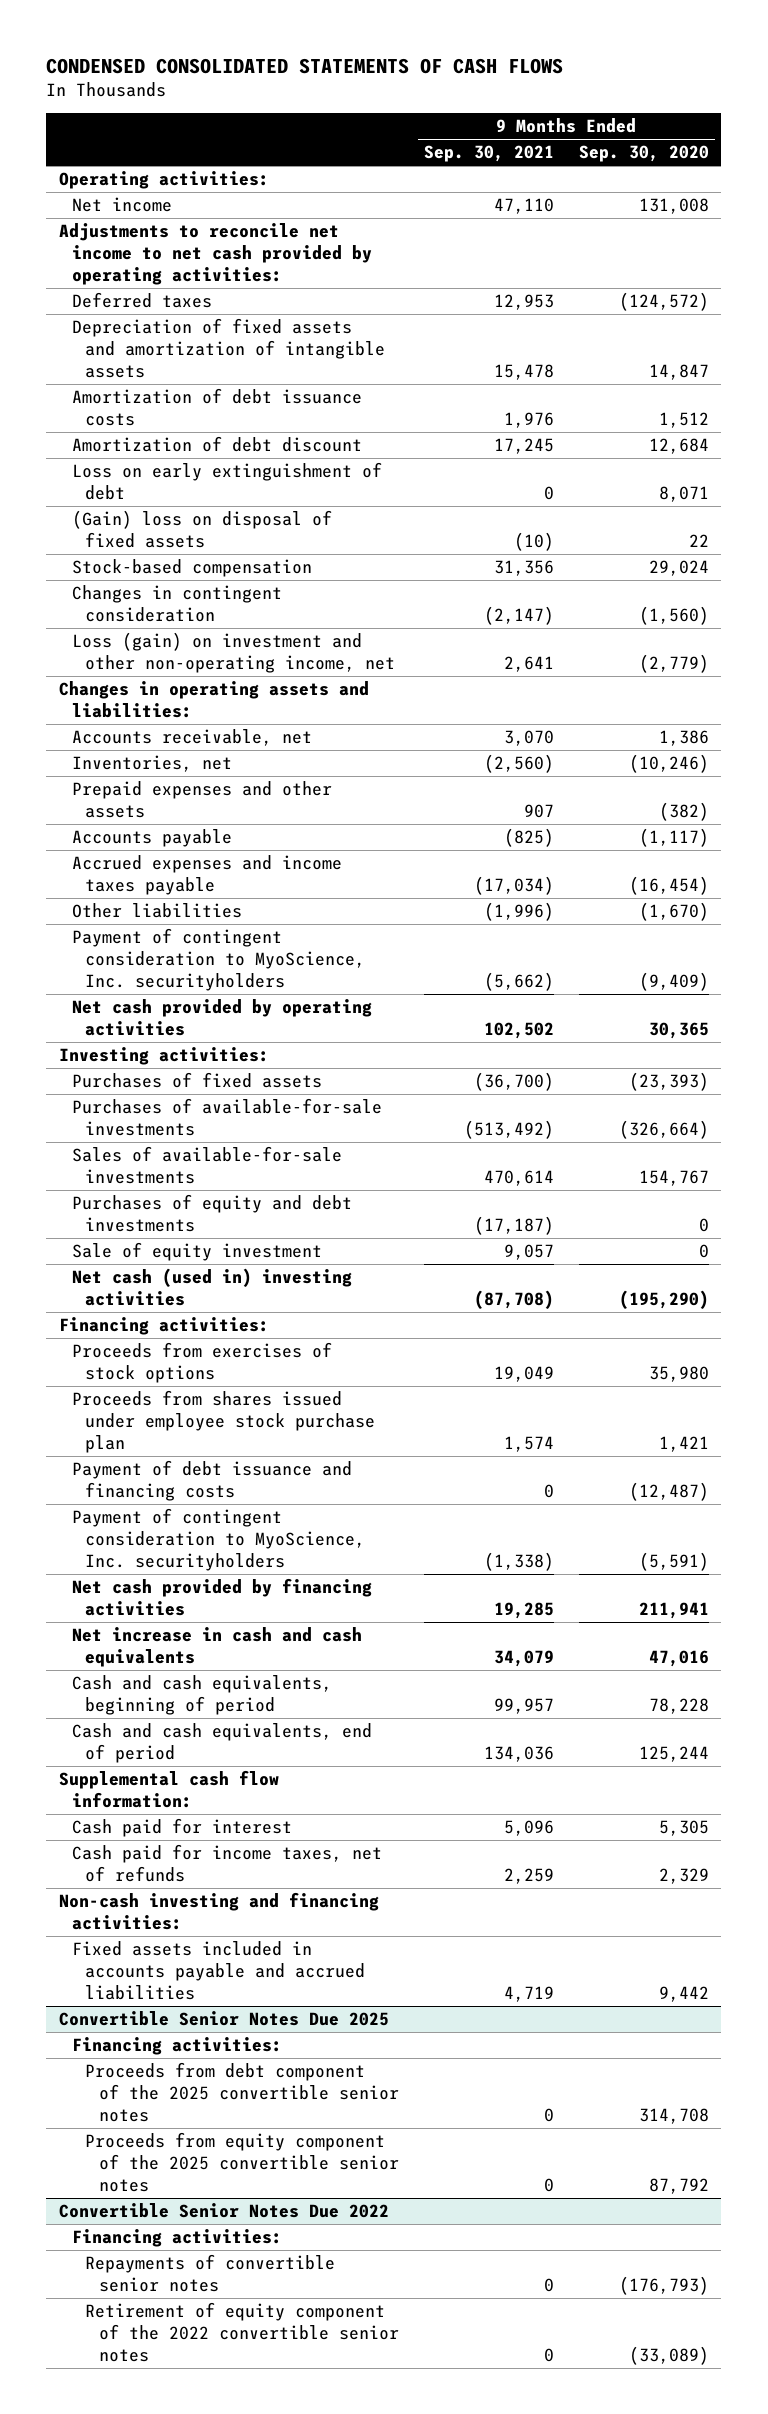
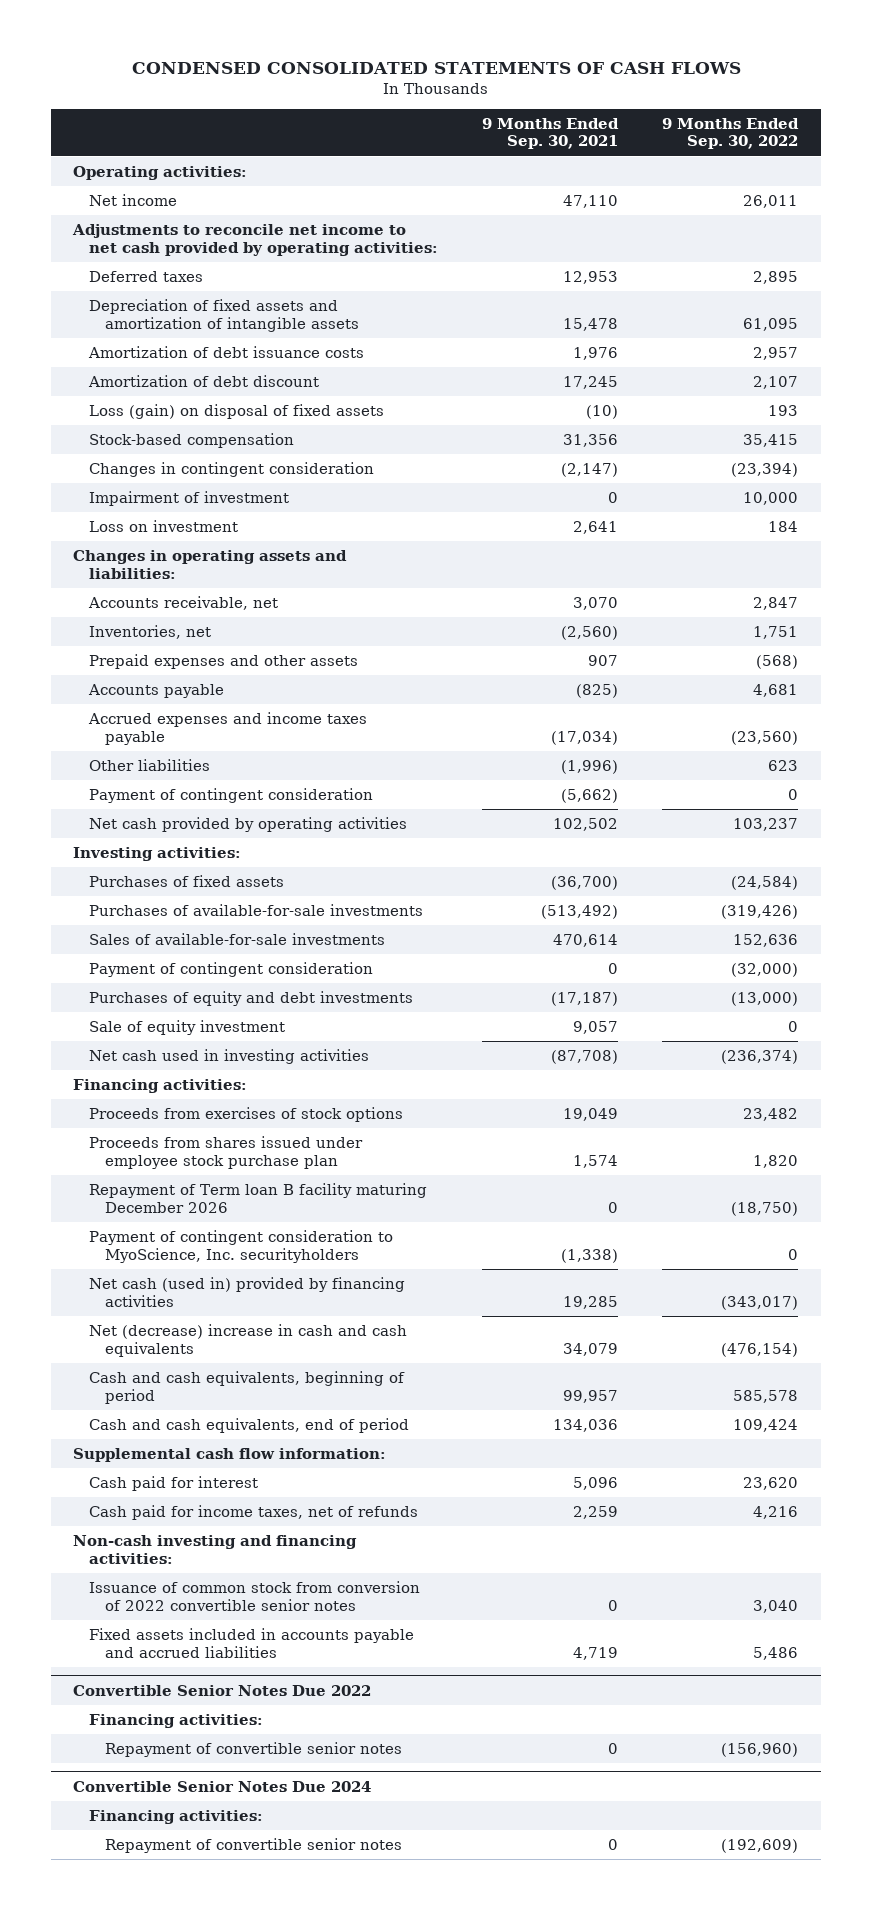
- | 9 Months Ended Sep. 30, 2021 | 9 Months Ended Sep. 30, 2020
+ | 9 Months Ended Sep. 30, 2021 | 9 Months Ended Sep. 30, 2022
- Loss on early extinguishment of debt | 0 | 8,071
- (Gain) loss on disposal of fixed assets | (10) | 22
+ Loss (gain) on disposal of fixed assets | (10) | 193
- Loss (gain) on investment and other non-operating income, net | 2,641 | (2,779)
+ Impairment of investment | 0 | 10,000
+ Loss on investment | 2,641 | 184
- Payment of contingent consideration to MyoScience, Inc. securityholders | (5,662) | (9,409)
+ Payment of contingent consideration | (5,662) | 0
+ Payment of contingent consideration | 0 | (32,000)
- Net cash (used in) investing activities | (87,708) | (195,290)
+ Net cash used in investing activities | (87,708) | (236,374)
- Payment of debt issuance and financing costs | 0 | (12,487)
+ Repayment of Term loan B facility maturing December 2026 | 0 | (18,750)
- Net cash provided by financing activities | 19,285 | 211,941
- Net increase in cash and cash equivalents | 34,079 | 47,016
+ Net cash (used in) provided by financing activities | 19,285 | (343,017)
+ Net (decrease) increase in cash and cash equivalents | 34,079 | (476,154)
+ Issuance of common stock from conversion of 2022 convertible senior notes | 0 | 3,040
- Convertible Senior Notes Due 2025
- Financing activities:
- Proceeds from debt component of the 2025 convertible senior notes | 0 | 314,708
- Proceeds from equity component of the 2025 convertible senior notes | 0 | 87,792
@ Convertible Senior Notes Due 2022
- Repayments of convertible senior notes | 0 | (176,793)
- Retirement of equity component of the 2022 convertible senior notes | 0 | (33,089)
+ Repayment of convertible senior notes | 0 | (156,960)
+ Convertible Senior Notes Due 2024
+ Financing activities:
+ Repayment of convertible senior notes | 0 | (192,609)

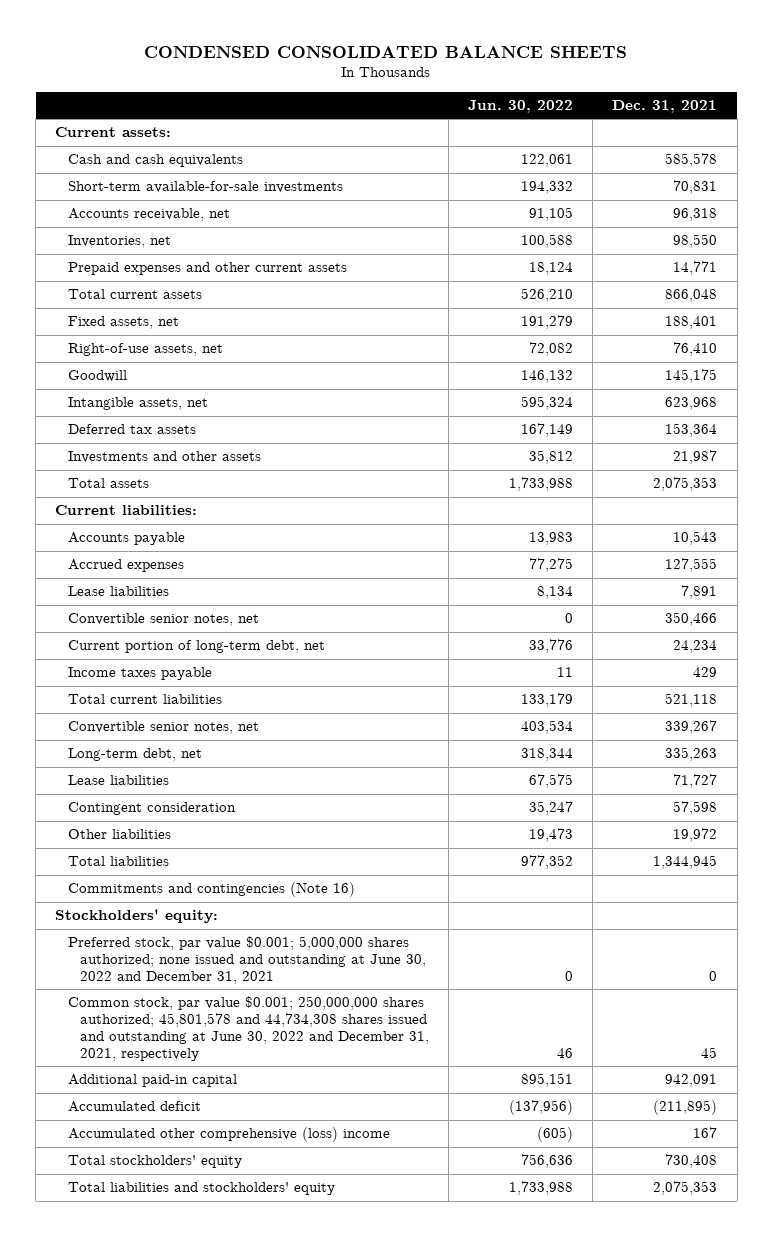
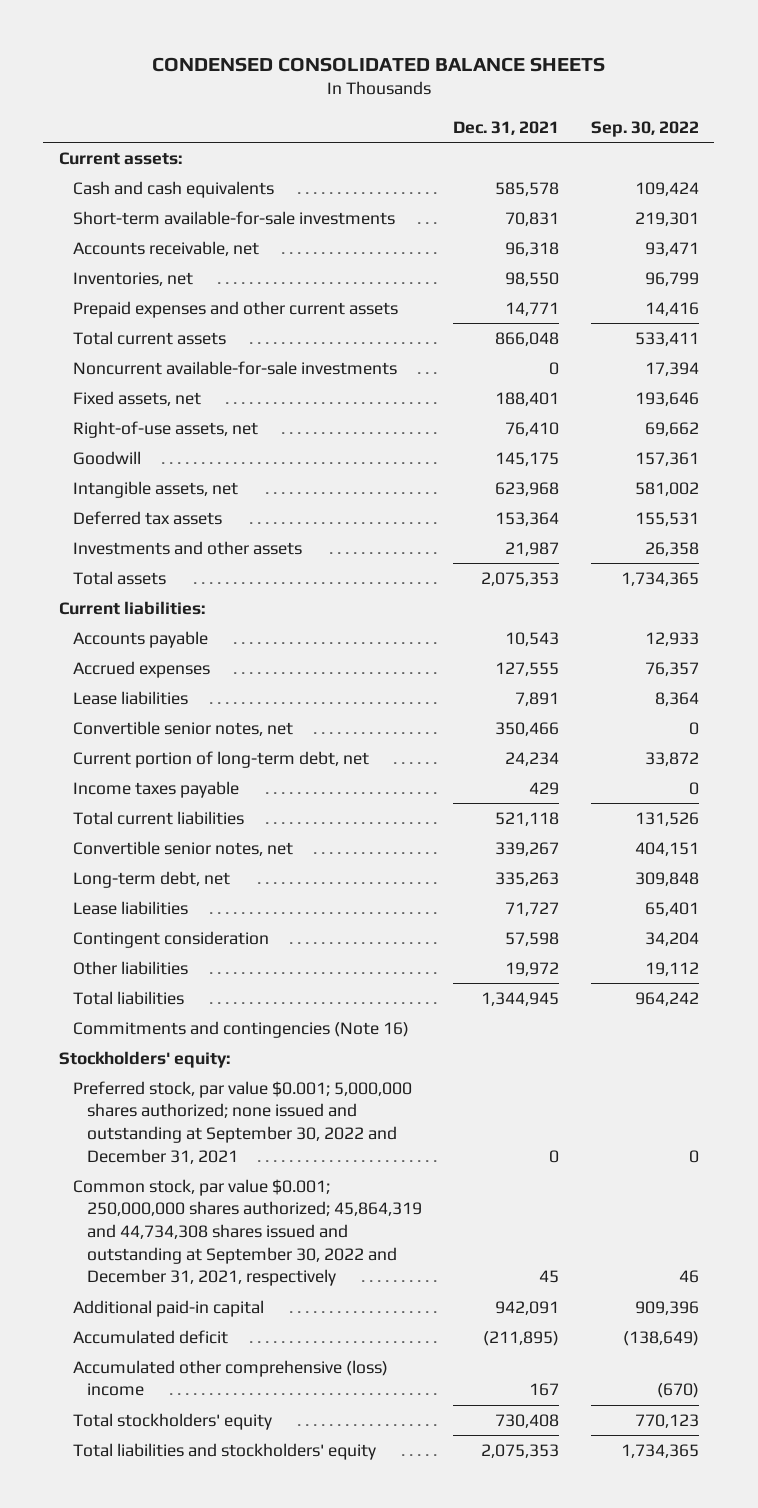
- | Jun. 30, 2022 | Dec. 31, 2021
+ | Dec. 31, 2021 | Sep. 30, 2022
+ Noncurrent available-for-sale investments | 0 | 17,394
- Preferred stock, par value $0.001; 5,000,000 shares authorized; none issued and outstanding at June 30, 2022 and December 31, 2021 | 0 | 0
- Common stock, par value $0.001; 250,000,000 shares authorized; 45,801,578 and 44,734,308 shares issued and outstanding at June 30, 2022 and December 31, 2021, respectively | 46 | 45
+ Preferred stock, par value $0.001; 5,000,000 shares authorized; none issued and outstanding at September 30, 2022 and December 31, 2021 | 0 | 0
+ Common stock, par value $0.001; 250,000,000 shares authorized; 45,864,319 and 44,734,308 shares issued and outstanding at September 30, 2022 and December 31, 2021, respectively | 45 | 46

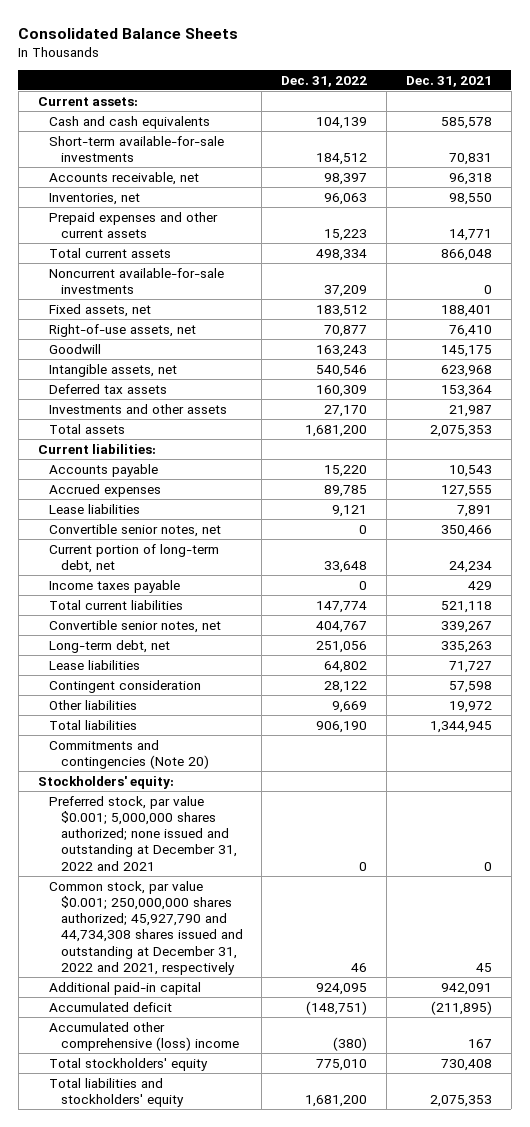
- CONDENSED CONSOLIDATED BALANCE SHEETS
+ Consolidated Balance Sheets
- | Dec. 31, 2021 | Sep. 30, 2022
+ | Dec. 31, 2022 | Dec. 31, 2021
- Commitments and contingencies (Note 16)
+ Commitments and contingencies (Note 20)
- Preferred stock, par value $0.001; 5,000,000 shares authorized; none issued and outstanding at September 30, 2022 and December 31, 2021 | 0 | 0
- Common stock, par value $0.001; 250,000,000 shares authorized; 45,864,319 and 44,734,308 shares issued and outstanding at September 30, 2022 and December 31, 2021, respectively | 45 | 46
+ Preferred stock, par value $0.001; 5,000,000 shares authorized; none issued and outstanding at December 31, 2022 and 2021 | 0 | 0
+ Common stock, par value $0.001; 250,000,000 shares authorized; 45,927,790 and 44,734,308 shares issued and outstanding at December 31, 2022 and 2021, respectively | 46 | 45

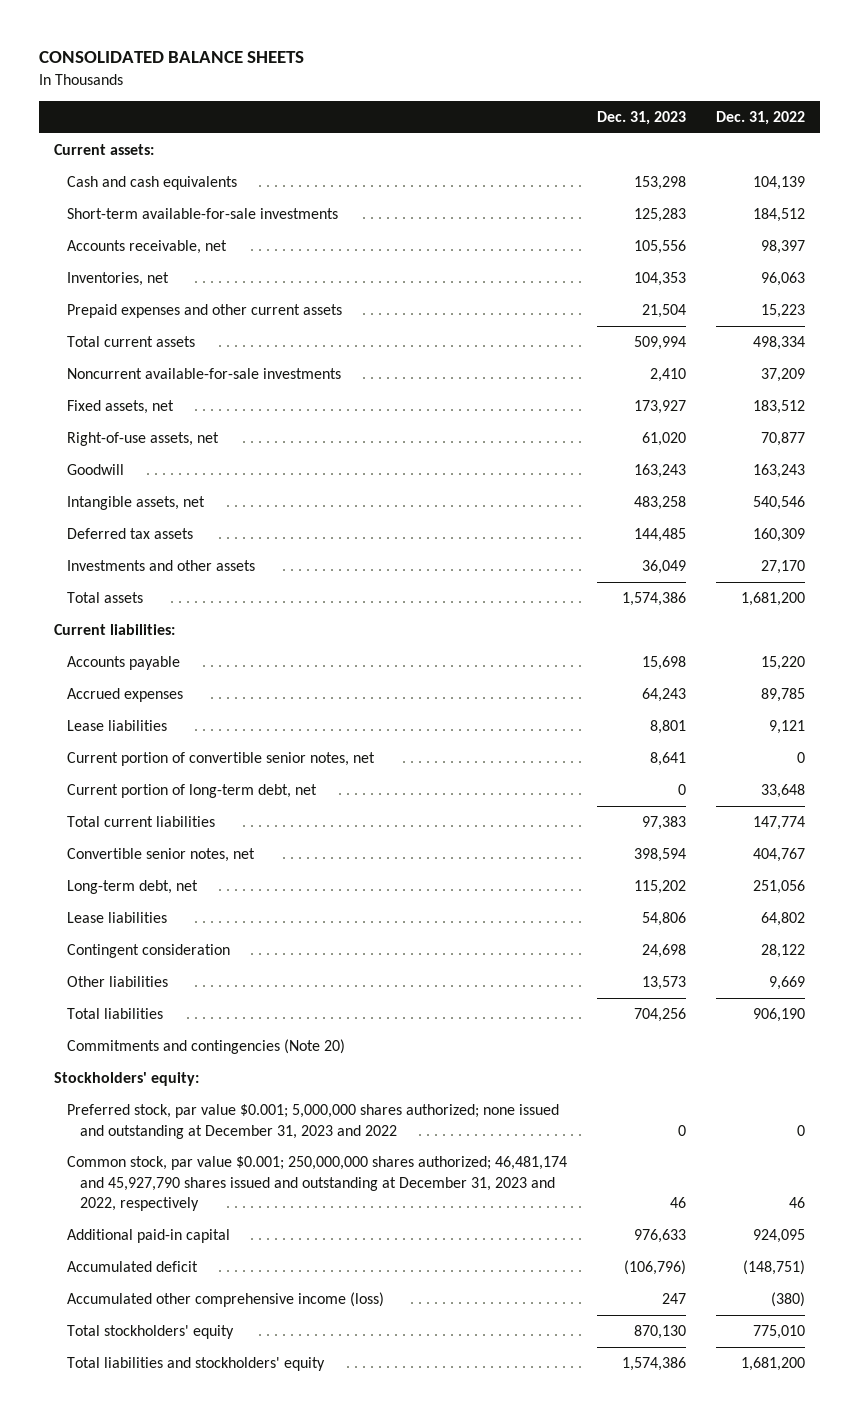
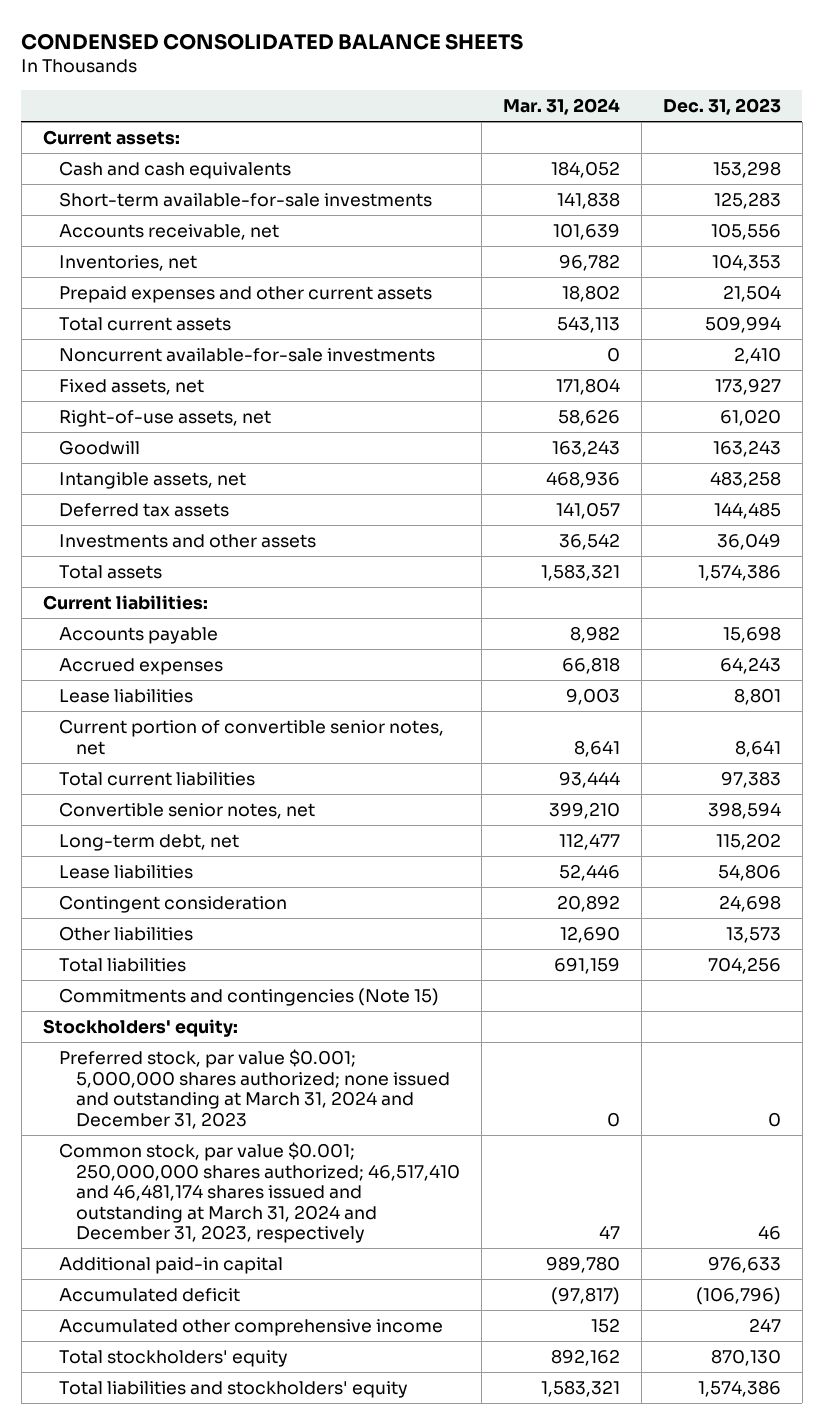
- CONSOLIDATED BALANCE SHEETS
+ CONDENSED CONSOLIDATED BALANCE SHEETS
- | Dec. 31, 2023 | Dec. 31, 2022
+ | Mar. 31, 2024 | Dec. 31, 2023
- Current portion of long-term debt, net | 0 | 33,648
- Commitments and contingencies (Note 20)
+ Commitments and contingencies (Note 15)
- Preferred stock, par value $0.001; 5,000,000 shares authorized; none issued and outstanding at December 31, 2023 and 2022 | 0 | 0
- Common stock, par value $0.001; 250,000,000 shares authorized; 46,481,174 and 45,927,790 shares issued and outstanding at December 31, 2023 and 2022, respectively | 46 | 46
+ Preferred stock, par value $0.001; 5,000,000 shares authorized; none issued and outstanding at March 31, 2024 and December 31, 2023 | 0 | 0
+ Common stock, par value $0.001; 250,000,000 shares authorized; 46,517,410 and 46,481,174 shares issued and outstanding at March 31, 2024 and December 31, 2023, respectively | 47 | 46
- Accumulated other comprehensive income (loss) | 247 | (380)
+ Accumulated other comprehensive income | 152 | 247

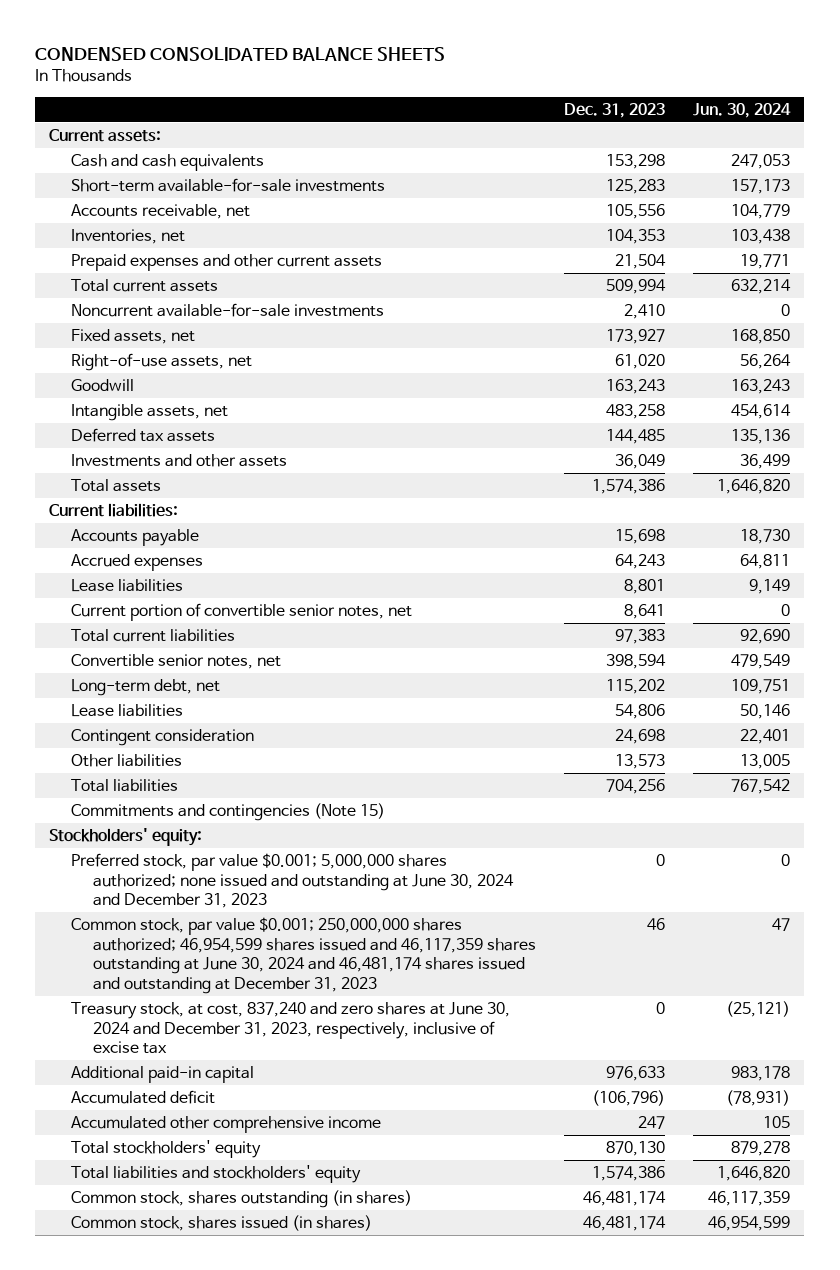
- | Mar. 31, 2024 | Dec. 31, 2023
+ | Dec. 31, 2023 | Jun. 30, 2024
- Preferred stock, par value $0.001; 5,000,000 shares authorized; none issued and outstanding at March 31, 2024 and December 31, 2023 | 0 | 0
- Common stock, par value $0.001; 250,000,000 shares authorized; 46,517,410 and 46,481,174 shares issued and outstanding at March 31, 2024 and December 31, 2023, respectively | 47 | 46
+ Preferred stock, par value $0.001; 5,000,000 shares authorized; none issued and outstanding at June 30, 2024 and December 31, 2023 | 0 | 0
+ Common stock, par value $0.001; 250,000,000 shares authorized; 46,954,599 shares issued and 46,117,359 shares outstanding at June 30, 2024 and 46,481,174 shares issued and outstanding at December 31, 2023 | 46 | 47
+ Treasury stock, at cost, 837,240 and zero shares at June 30, 2024 and December 31, 2023, respectively, inclusive of excise tax | 0 | (25,121)
+ Common stock, shares outstanding (in shares) | 46,481,174 | 46,117,359
+ Common stock, shares issued (in shares) | 46,481,174 | 46,954,599

